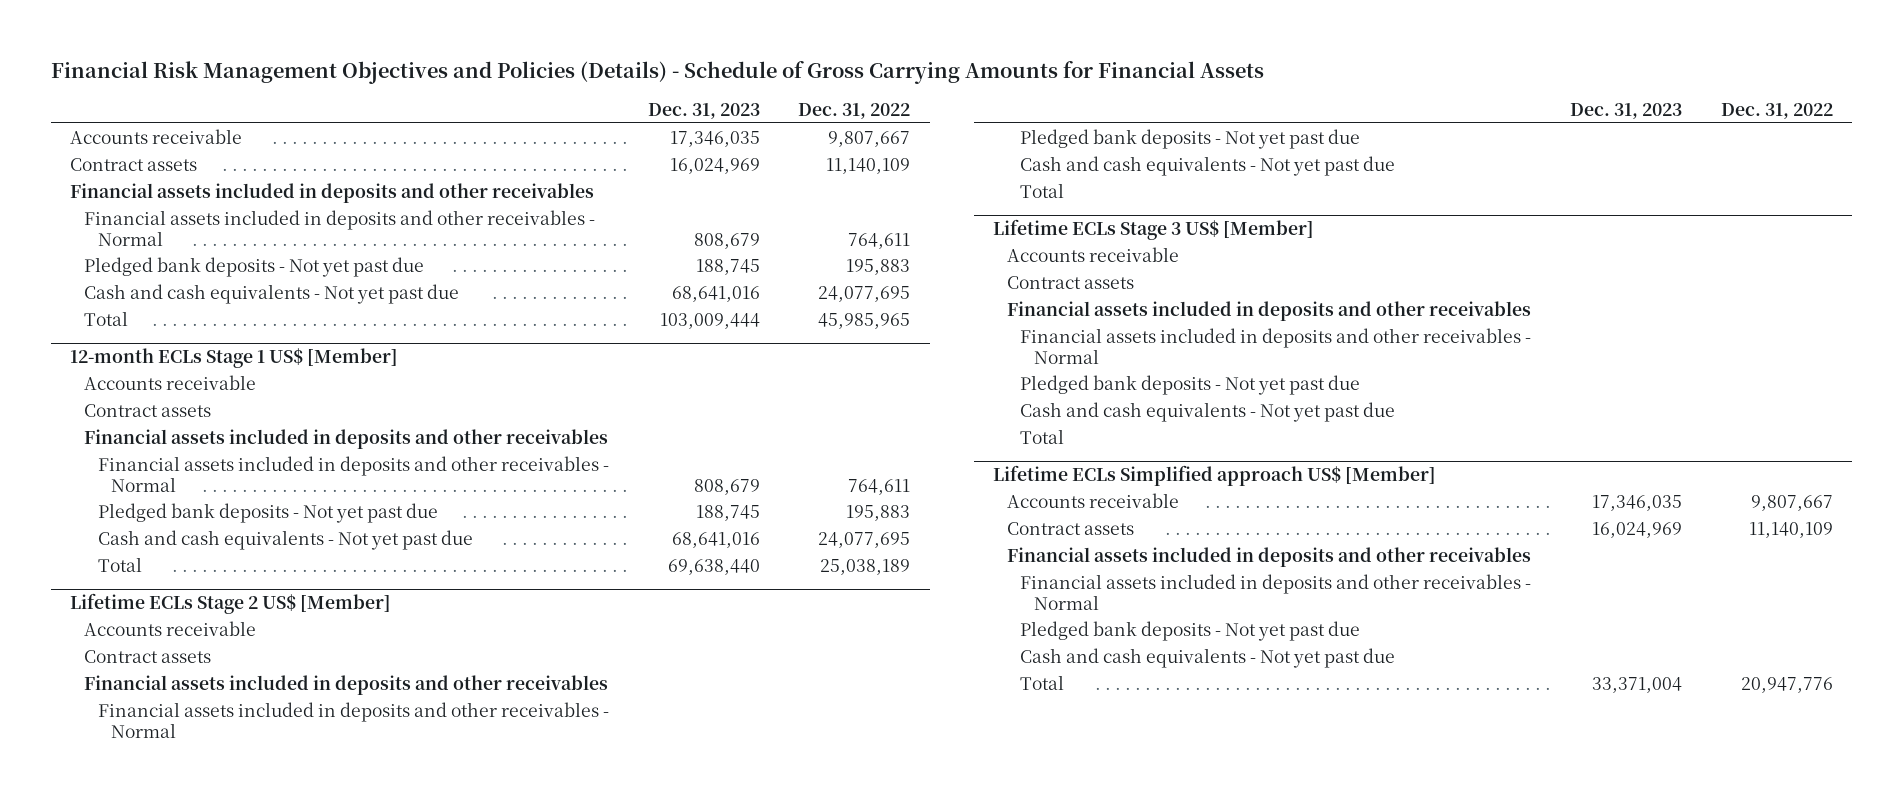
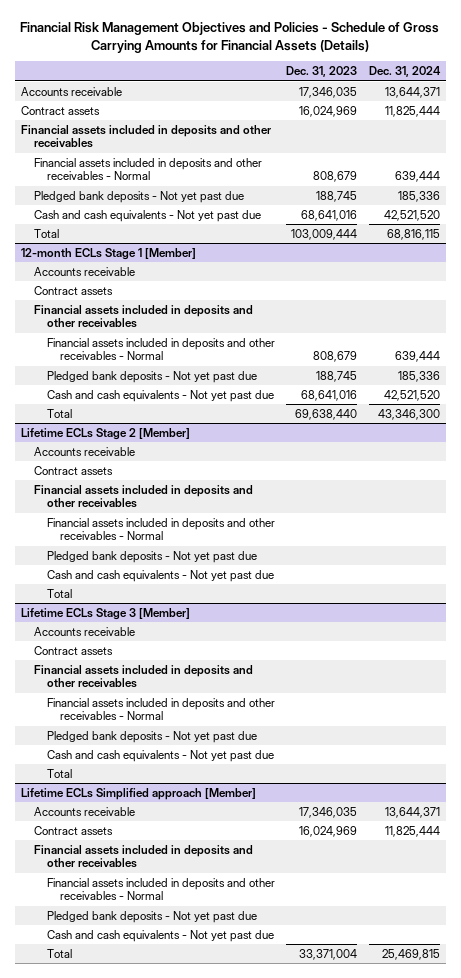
- Financial Risk Management Objectives and Policies (Details) - Schedule of Gross Carrying Amounts for Financial Assets
+ Financial Risk Management Objectives and Policies - Schedule of Gross Carrying Amounts for Financial Assets (Details)
- | Dec. 31, 2023 | Dec. 31, 2022
+ | Dec. 31, 2023 | Dec. 31, 2024
- 12-month ECLs Stage 1 US$ [Member]
+ 12-month ECLs Stage 1 [Member]
- Lifetime ECLs Stage 2 US$ [Member]
+ Lifetime ECLs Stage 2 [Member]
- Lifetime ECLs Stage 3 US$ [Member]
+ Lifetime ECLs Stage 3 [Member]
- Lifetime ECLs Simplified approach US$ [Member]
+ Lifetime ECLs Simplified approach [Member]

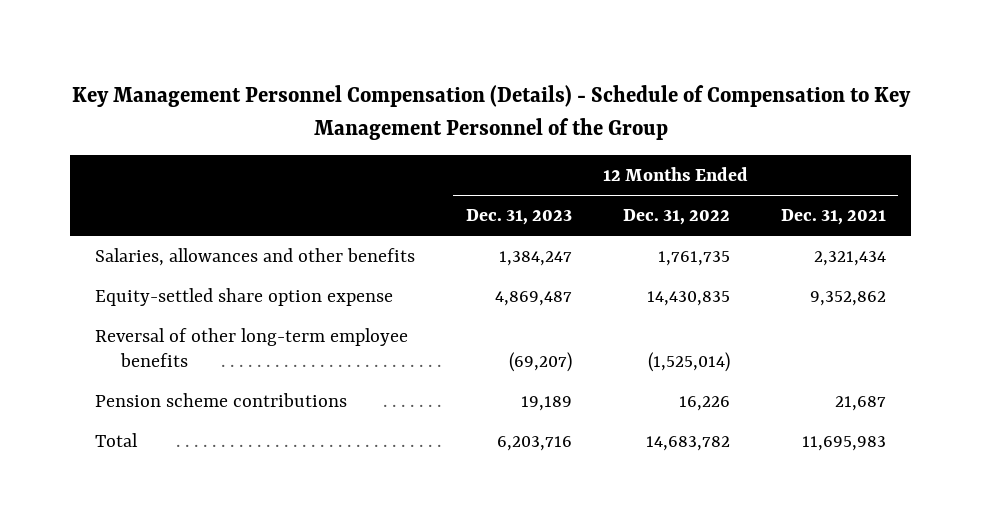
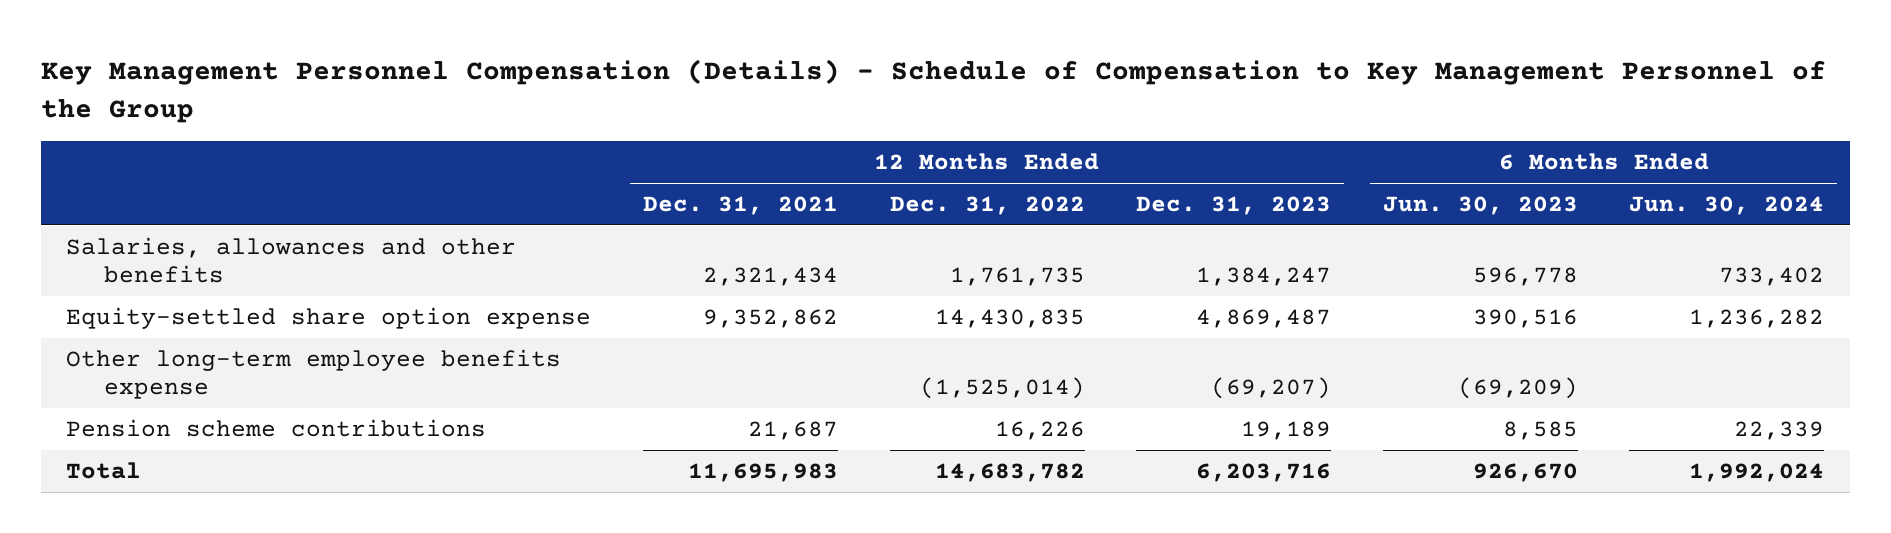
- | 12 Months Ended Dec. 31, 2023 | 12 Months Ended Dec. 31, 2022 | 12 Months Ended Dec. 31, 2021
+ | 12 Months Ended Dec. 31, 2021 | 12 Months Ended Dec. 31, 2022 | 12 Months Ended Dec. 31, 2023 | 6 Months Ended Jun. 30, 2023 | 6 Months Ended Jun. 30, 2024
- Reversal of other long-term employee benefits | (69,207) | (1,525,014) |
+ Other long-term employee benefits expense | | (1,525,014) | (69,207) | (69,209) |

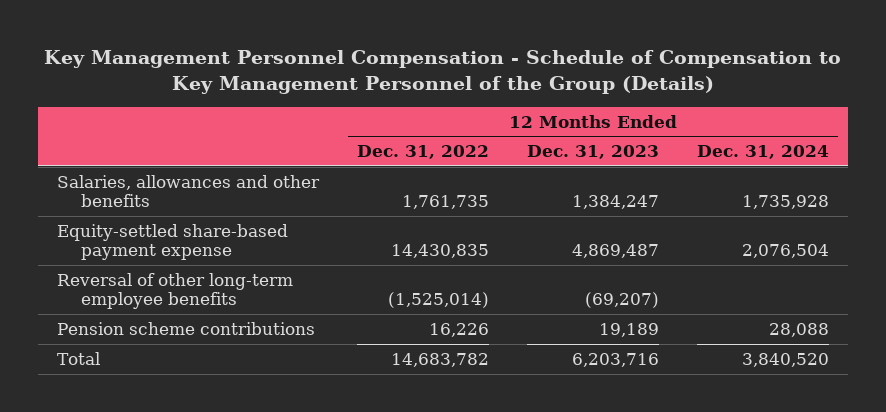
- Key Management Personnel Compensation (Details) - Schedule of Compensation to Key Management Personnel of the Group
+ Key Management Personnel Compensation - Schedule of Compensation to Key Management Personnel of the Group (Details)
- | 12 Months Ended Dec. 31, 2021 | 12 Months Ended Dec. 31, 2022 | 12 Months Ended Dec. 31, 2023 | 6 Months Ended Jun. 30, 2023 | 6 Months Ended Jun. 30, 2024
+ | 12 Months Ended Dec. 31, 2022 | 12 Months Ended Dec. 31, 2023 | 12 Months Ended Dec. 31, 2024
- Equity-settled share option expense | 9,352,862 | 14,430,835 | 4,869,487 | 390,516 | 1,236,282
- Other long-term employee benefits expense | | (1,525,014) | (69,207) | (69,209) |
+ Equity-settled share-based payment expense | 14,430,835 | 4,869,487 | 2,076,504
+ Reversal of other long-term employee benefits | (1,525,014) | (69,207) |

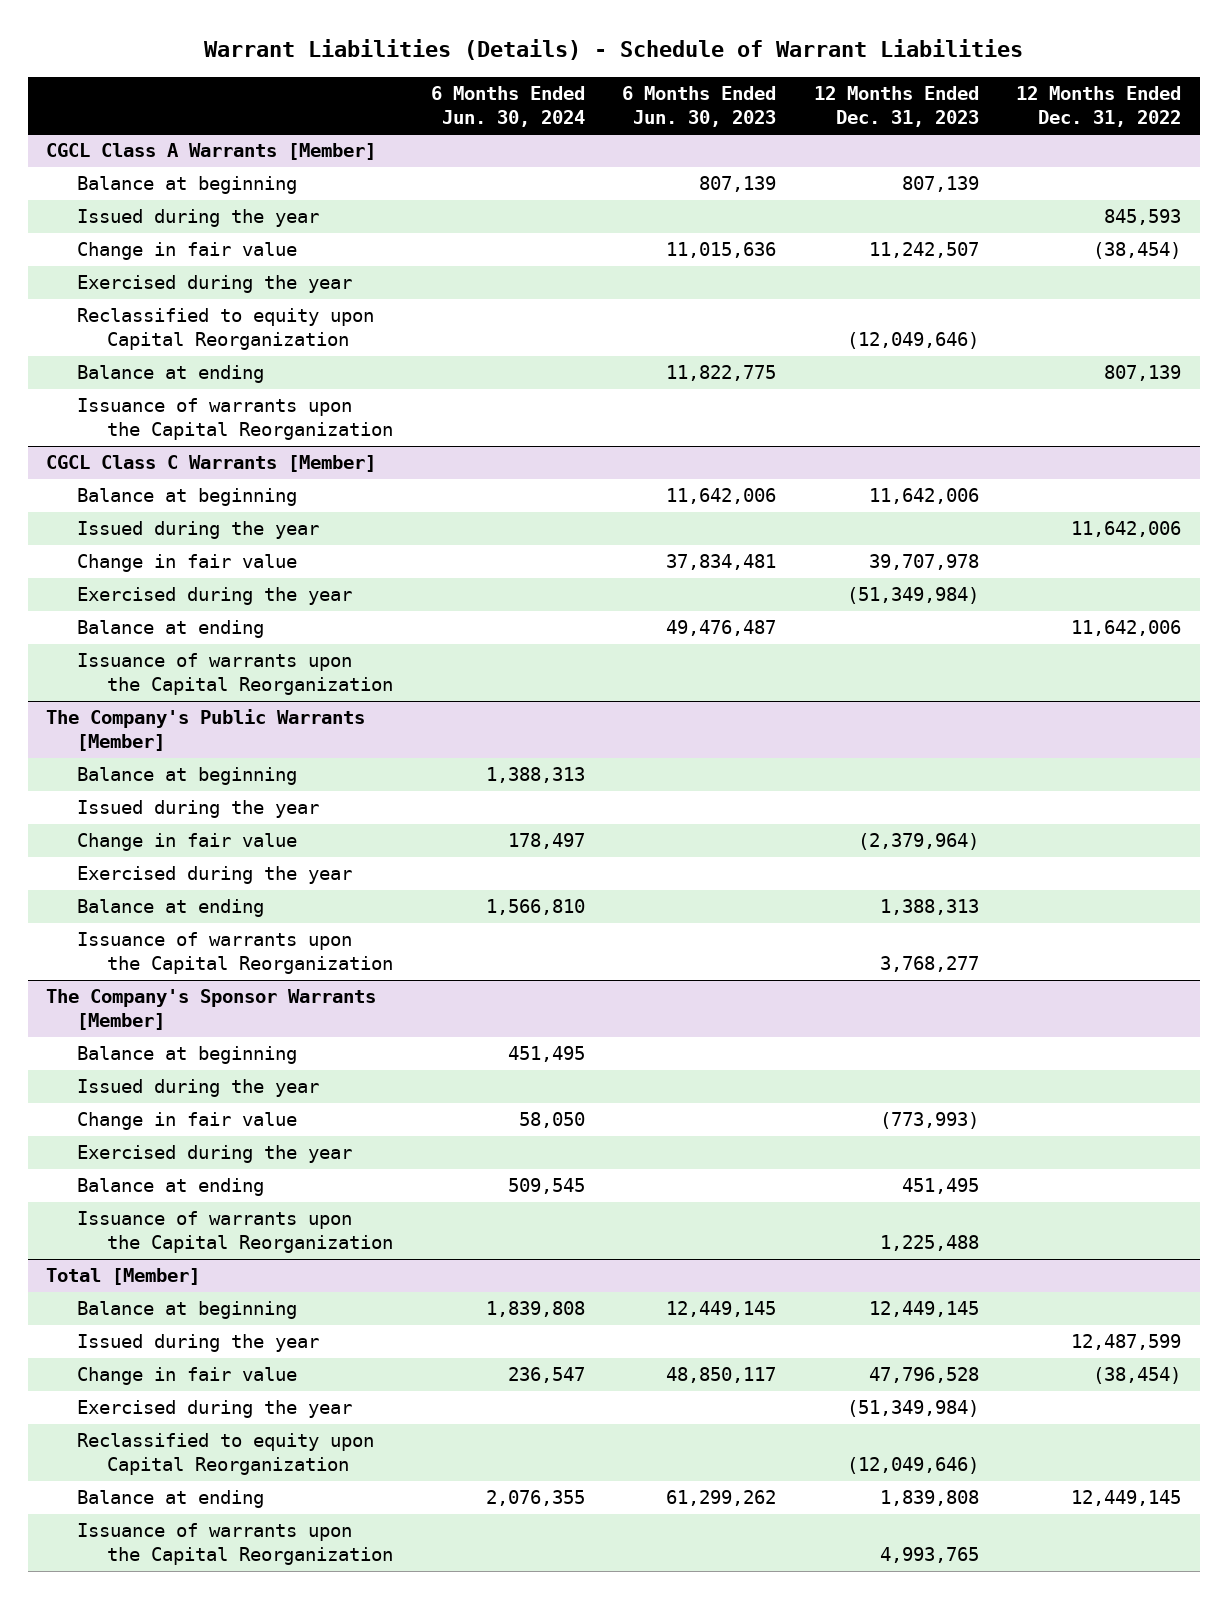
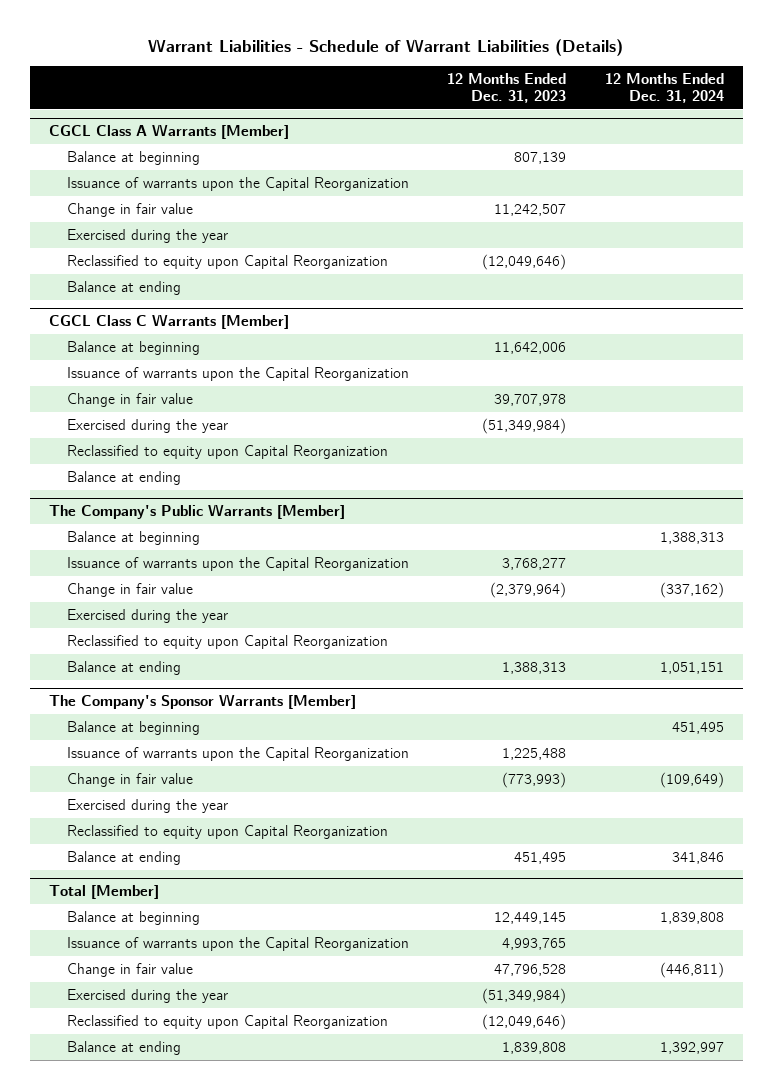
- Warrant Liabilities (Details) - Schedule of Warrant Liabilities
+ Warrant Liabilities - Schedule of Warrant Liabilities (Details)
- | 6 Months Ended Jun. 30, 2024 | 6 Months Ended Jun. 30, 2023 | 12 Months Ended Dec. 31, 2023 | 12 Months Ended Dec. 31, 2022
+ | 12 Months Ended Dec. 31, 2023 | 12 Months Ended Dec. 31, 2024
@ CGCL Class A Warrants [Member]
- Issued during the year | | | | 845,593
moved up: Issuance of warrants upon the Capital Reorganization
@ CGCL Class C Warrants [Member]
- Issued during the year | | | | 11,642,006
moved up: Issuance of warrants upon the Capital Reorganization
+ Reclassified to equity upon Capital Reorganization
@ The Company's Public Warrants [Member]
- Issued during the year
moved up: Issuance of warrants upon the Capital Reorganization | 3,768,277 |
+ Reclassified to equity upon Capital Reorganization
@ The Company's Sponsor Warrants [Member]
- Issued during the year
moved up: Issuance of warrants upon the Capital Reorganization | 1,225,488 |
+ Reclassified to equity upon Capital Reorganization
@ Total [Member]
- Issued during the year | | | | 12,487,599
moved up: Issuance of warrants upon the Capital Reorganization | 4,993,765 |

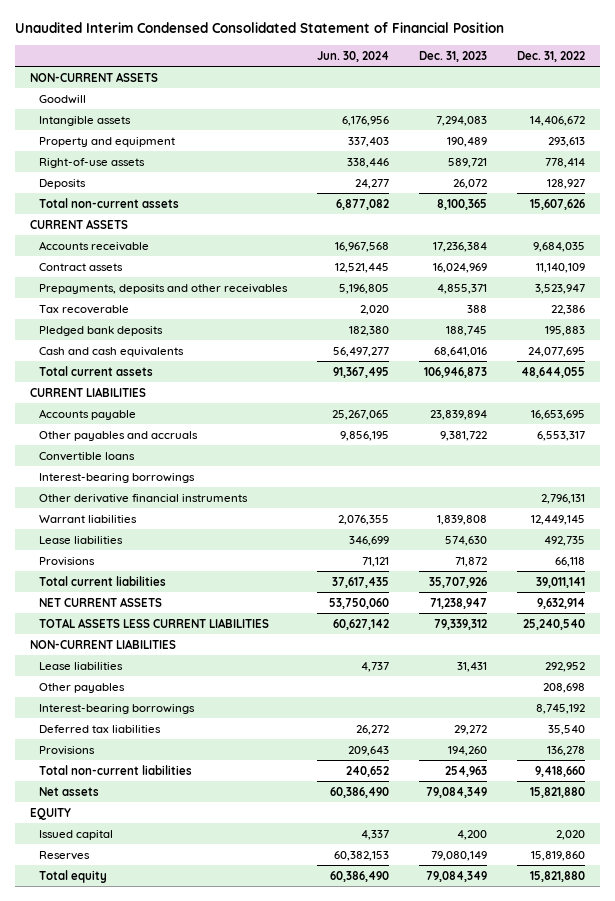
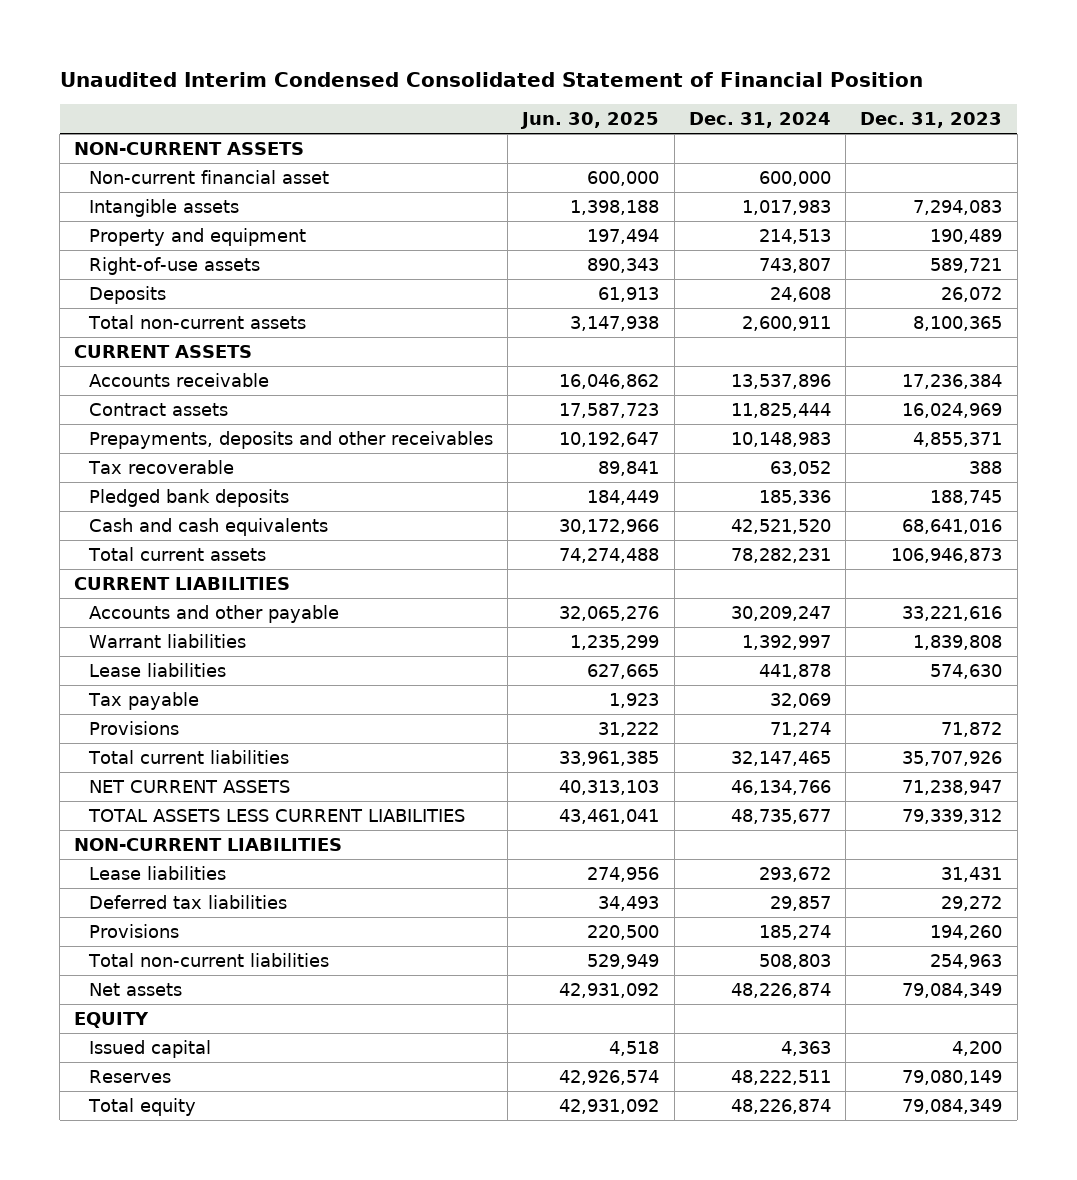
- | Jun. 30, 2024 | Dec. 31, 2023 | Dec. 31, 2022
+ | Jun. 30, 2025 | Dec. 31, 2024 | Dec. 31, 2023
- Goodwill
+ Non-current financial asset | 600,000 | 600,000 |
- Accounts payable | 25,267,065 | 23,839,894 | 16,653,695
- Other payables and accruals | 9,856,195 | 9,381,722 | 6,553,317
- Convertible loans
- Interest-bearing borrowings
- Other derivative financial instruments | | | 2,796,131
+ Accounts and other payable | 32,065,276 | 30,209,247 | 33,221,616
+ Tax payable | 1,923 | 32,069 |
- Other payables | | | 208,698
- Interest-bearing borrowings | | | 8,745,192

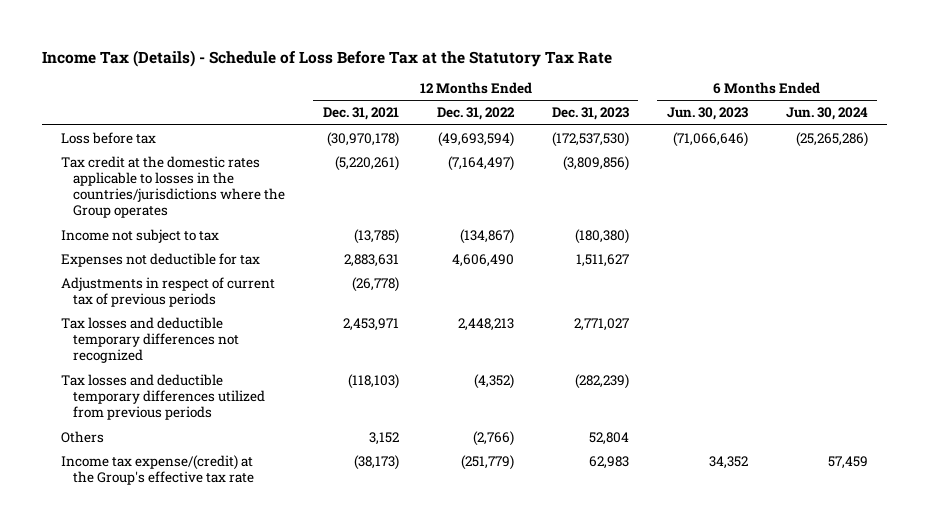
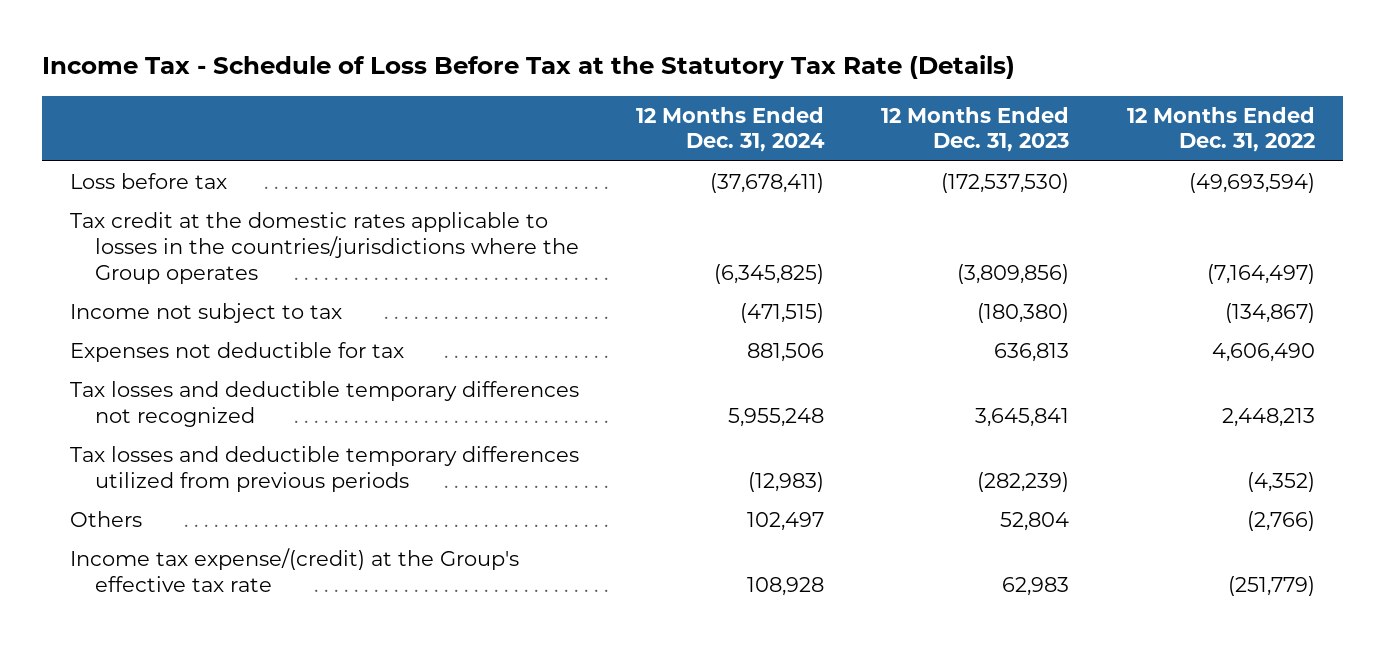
- Income Tax (Details) - Schedule of Loss Before Tax at the Statutory Tax Rate
+ Income Tax - Schedule of Loss Before Tax at the Statutory Tax Rate (Details)
- | 12 Months Ended Dec. 31, 2021 | 12 Months Ended Dec. 31, 2022 | 12 Months Ended Dec. 31, 2023 | 6 Months Ended Jun. 30, 2023 | 6 Months Ended Jun. 30, 2024
+ | 12 Months Ended Dec. 31, 2024 | 12 Months Ended Dec. 31, 2023 | 12 Months Ended Dec. 31, 2022
- Expenses not deductible for tax | 2,883,631 | 4,606,490 | 1,511,627 | |
- Adjustments in respect of current tax of previous periods | (26,778) | | | |
- Tax losses and deductible temporary differences not recognized | 2,453,971 | 2,448,213 | 2,771,027 | |
+ Expenses not deductible for tax | 881,506 | 636,813 | 4,606,490
+ Tax losses and deductible temporary differences not recognized | 5,955,248 | 3,645,841 | 2,448,213

